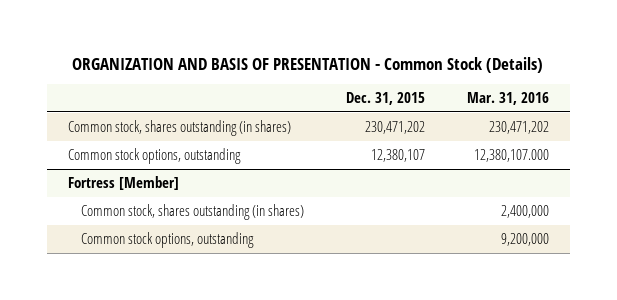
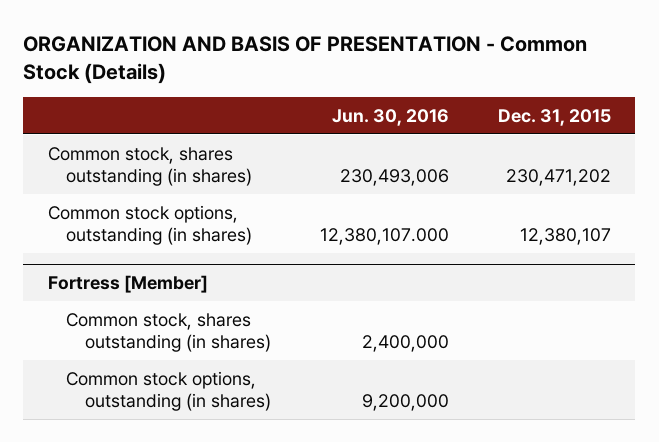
- | Dec. 31, 2015 | Mar. 31, 2016
+ | Jun. 30, 2016 | Dec. 31, 2015
- Common stock options, outstanding | 12,380,107 | 12,380,107.000
+ Common stock options, outstanding (in shares) | 12,380,107.000 | 12,380,107
@ Fortress [Member]
- Common stock options, outstanding | | 9,200,000
+ Common stock options, outstanding (in shares) | 9,200,000 |

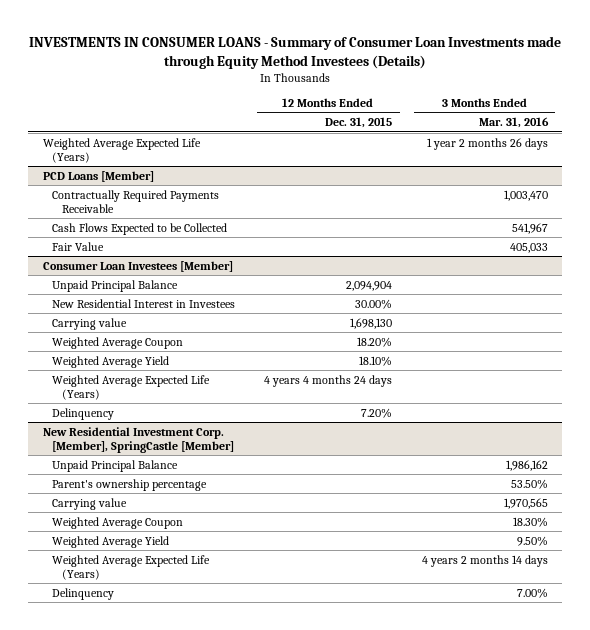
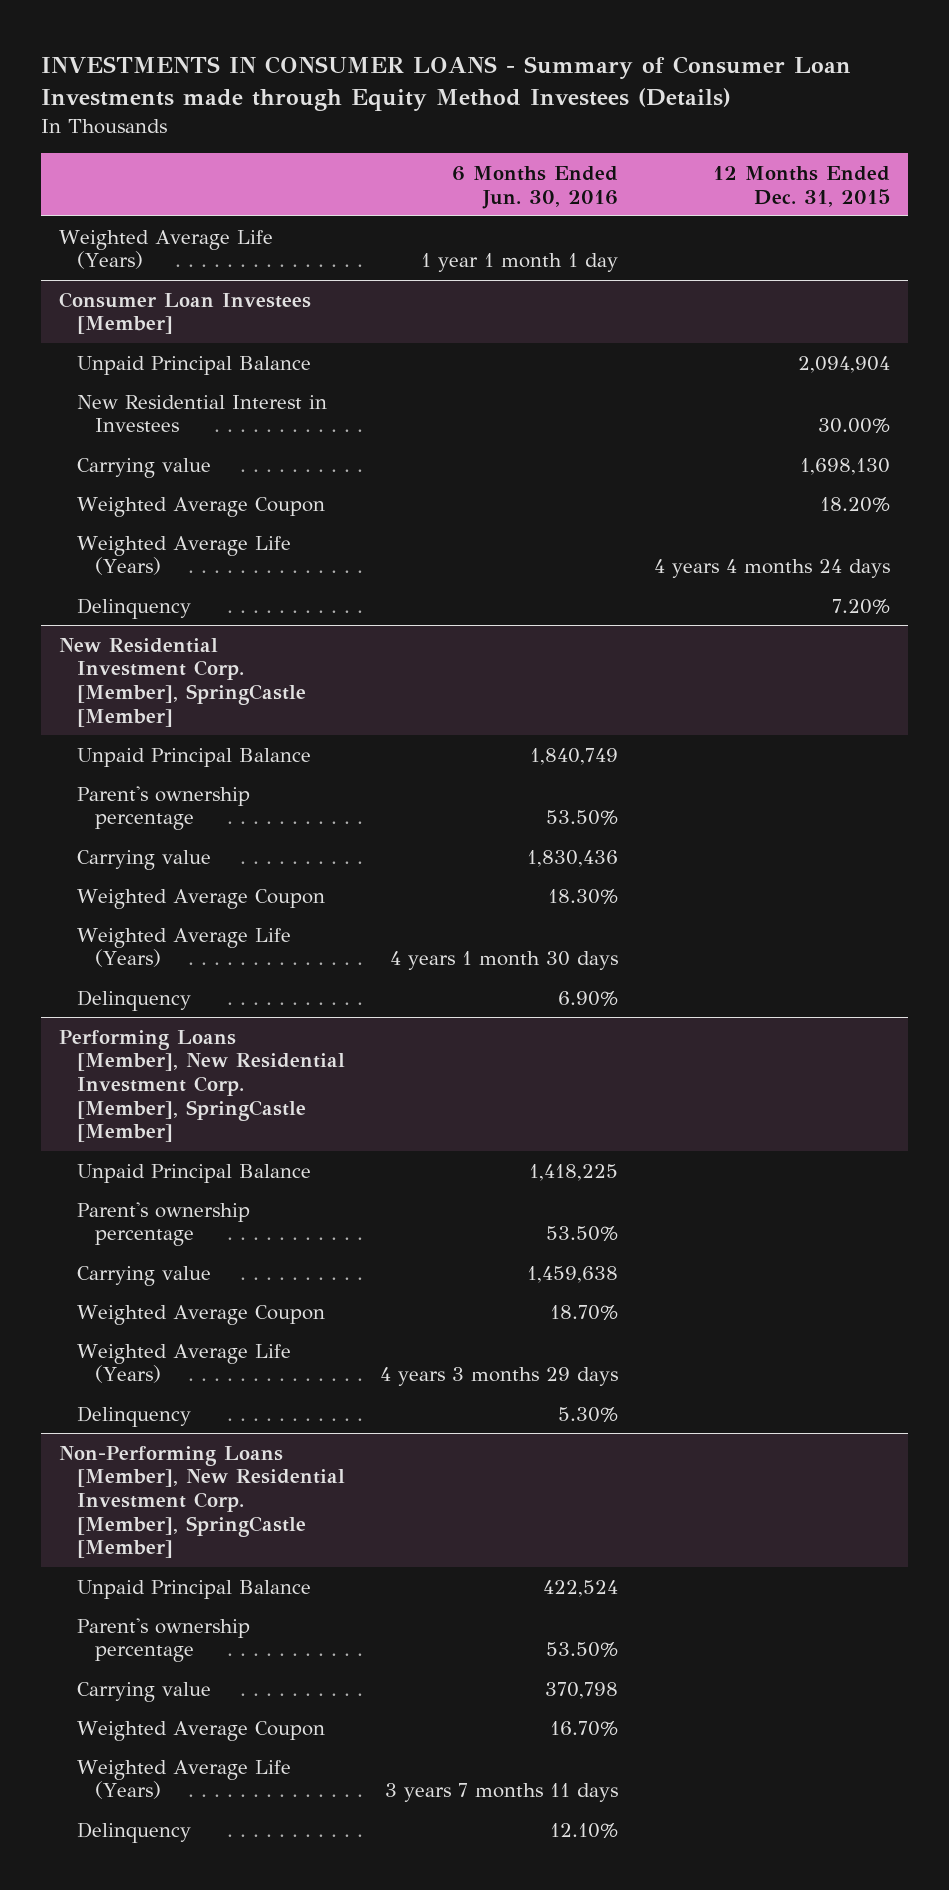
- | 12 Months Ended Dec. 31, 2015 | 3 Months Ended Mar. 31, 2016
+ | 6 Months Ended Jun. 30, 2016 | 12 Months Ended Dec. 31, 2015
- Weighted Average Expected Life (Years) | | 1 year 2 months 26 days
- PCD Loans [Member]
- Contractually Required Payments Receivable | | 1,003,470
- Cash Flows Expected to be Collected | | 541,967
- Fair Value | | 405,033
+ Weighted Average Life (Years) | 1 year 1 month 1 day |
@ Consumer Loan Investees [Member]
- Weighted Average Yield | 18.10% |
- Weighted Average Expected Life (Years) | 4 years 4 months 24 days |
+ Weighted Average Life (Years) | | 4 years 4 months 24 days
@ New Residential Investment Corp. [Member], SpringCastle [Member]
- Weighted Average Yield | | 9.50%
- Weighted Average Expected Life (Years) | | 4 years 2 months 14 days
+ Weighted Average Life (Years) | 4 years 1 month 30 days |
+ Performing Loans [Member], New Residential Investment Corp. [Member], SpringCastle [Member]
+ Unpaid Principal Balance | 1,418,225 |
+ Parent's ownership percentage | 53.50% |
+ Carrying value | 1,459,638 |
+ Weighted Average Coupon | 18.70% |
+ Weighted Average Life (Years) | 4 years 3 months 29 days |
+ Delinquency | 5.30% |
+ Non-Performing Loans [Member], New Residential Investment Corp. [Member], SpringCastle [Member]
+ Unpaid Principal Balance | 422,524 |
+ Parent's ownership percentage | 53.50% |
+ Carrying value | 370,798 |
+ Weighted Average Coupon | 16.70% |
+ Weighted Average Life (Years) | 3 years 7 months 11 days |
+ Delinquency | 12.10% |

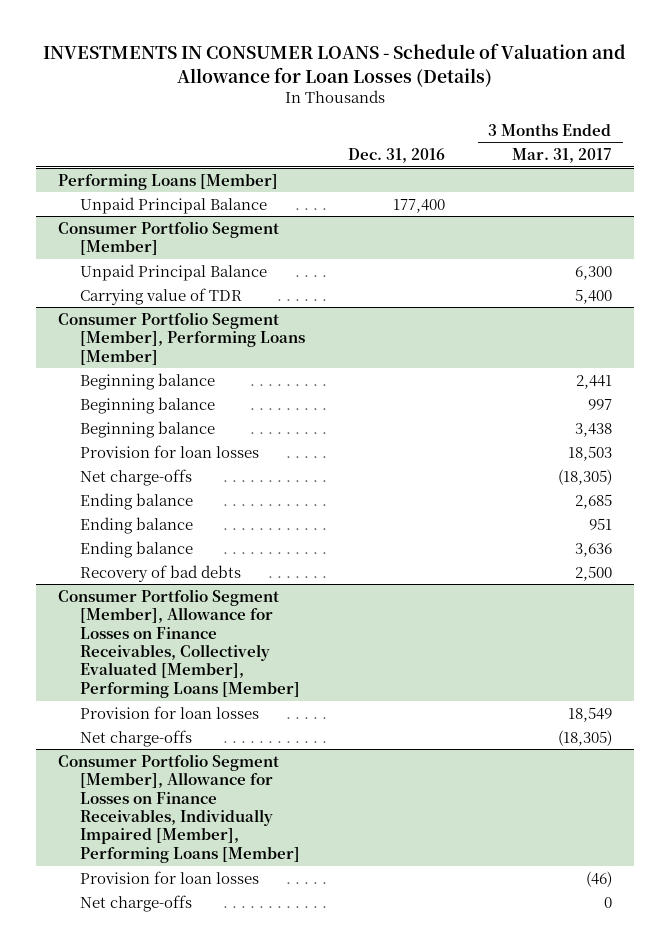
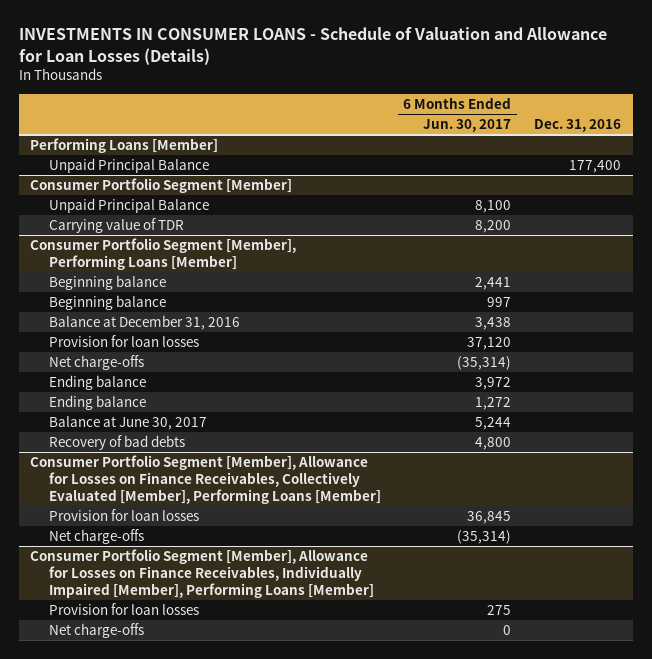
- | Dec. 31, 2016 | 3 Months Ended Mar. 31, 2017
+ | 6 Months Ended Jun. 30, 2017 | Dec. 31, 2016
@ Consumer Portfolio Segment [Member], Performing Loans [Member]
- Beginning balance | | 3,438
+ Balance at December 31, 2016 | 3,438 |
- Ending balance | | 3,636
+ Balance at June 30, 2017 | 5,244 |

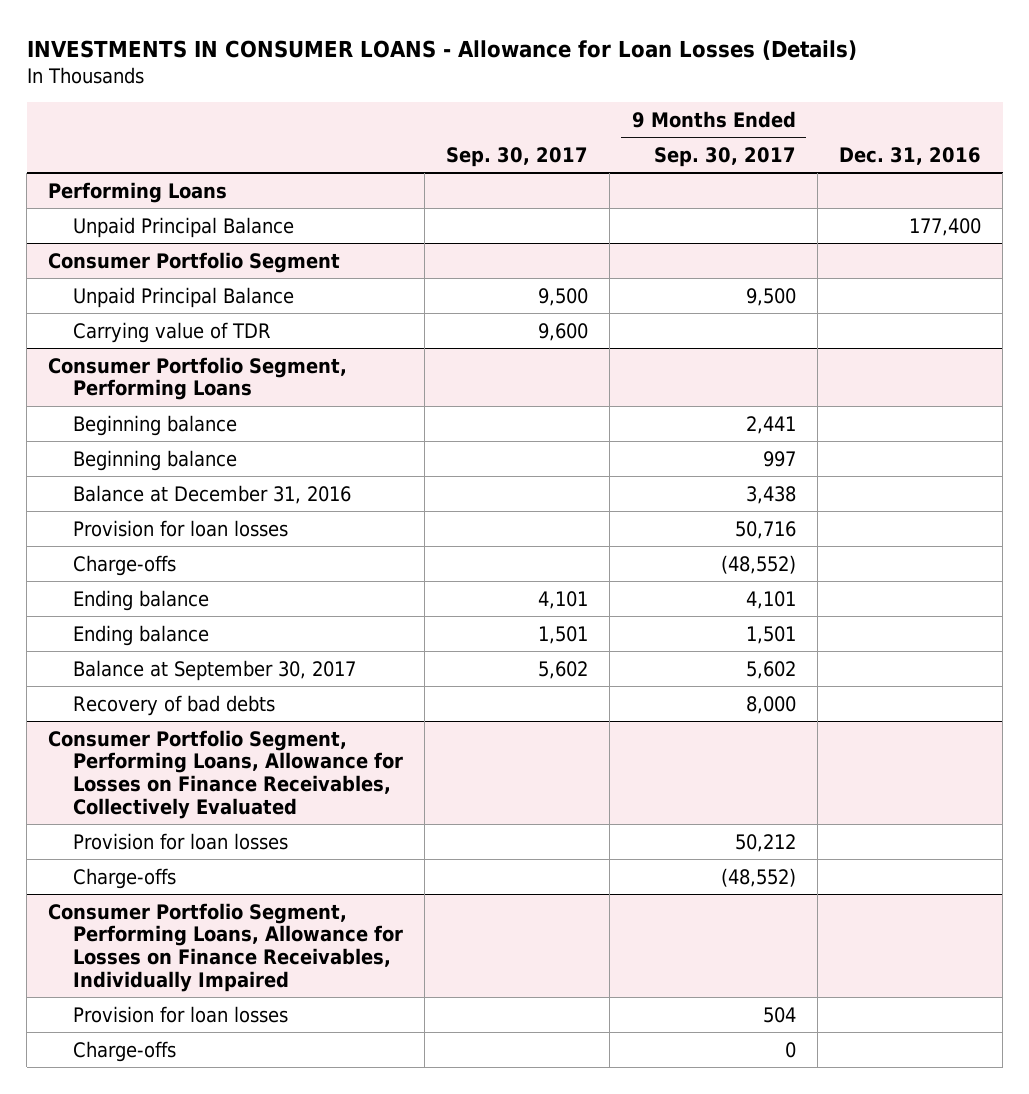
- INVESTMENTS IN CONSUMER LOANS - Schedule of Valuation and Allowance for Loan Losses (Details)
+ INVESTMENTS IN CONSUMER LOANS - Allowance for Loan Losses (Details)
- | 6 Months Ended Jun. 30, 2017 | Dec. 31, 2016
+ | Sep. 30, 2017 | 9 Months Ended Sep. 30, 2017 | Dec. 31, 2016
- Performing Loans [Member]
+ Performing Loans
- Consumer Portfolio Segment [Member]
+ Consumer Portfolio Segment
- Consumer Portfolio Segment [Member], Performing Loans [Member]
+ Consumer Portfolio Segment, Performing Loans
- Net charge-offs | (35,314) |
+ Charge-offs | | (48,552) |
- Balance at June 30, 2017 | 5,244 |
+ Balance at September 30, 2017 | 5,602 | 5,602 |
- Consumer Portfolio Segment [Member], Allowance for Losses on Finance Receivables, Collectively Evaluated [Member], Performing Loans [Member]
+ Consumer Portfolio Segment, Performing Loans, Allowance for Losses on Finance Receivables, Collectively Evaluated
- Net charge-offs | (35,314) |
- Consumer Portfolio Segment [Member], Allowance for Losses on Finance Receivables, Individually Impaired [Member], Performing Loans [Member]
+ Charge-offs | | (48,552) |
+ Consumer Portfolio Segment, Performing Loans, Allowance for Losses on Finance Receivables, Individually Impaired
- Net charge-offs | 0 |
+ Charge-offs | | 0 |

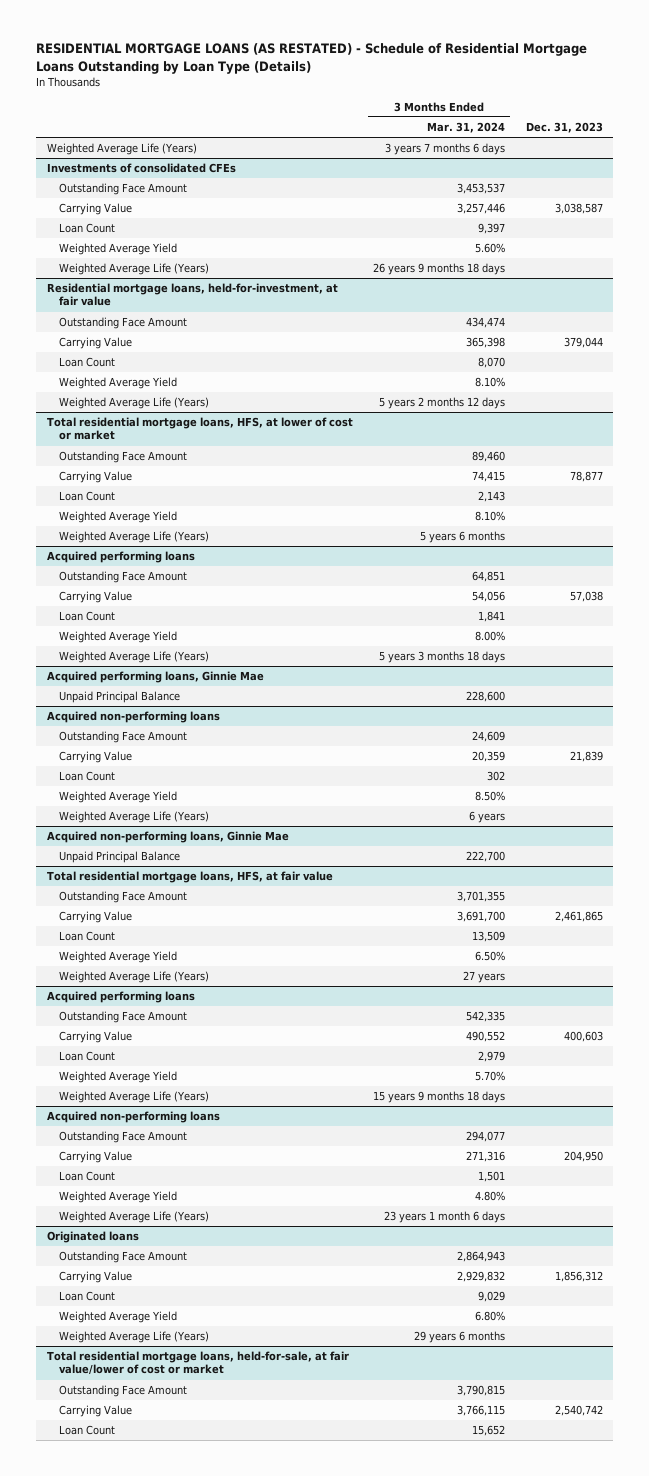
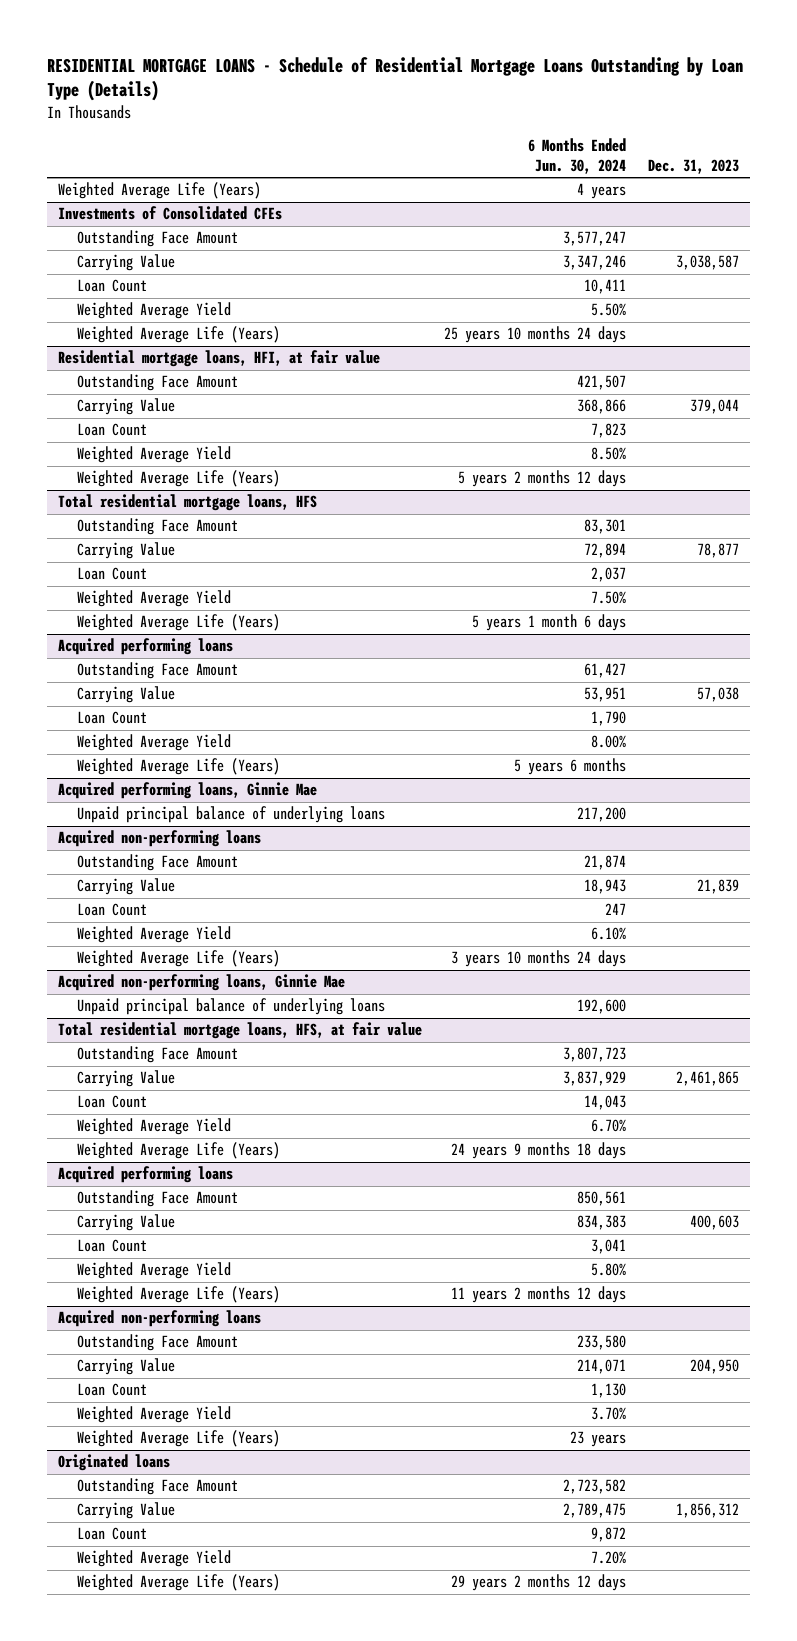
- RESIDENTIAL MORTGAGE LOANS (AS RESTATED) - Schedule of Residential Mortgage Loans Outstanding by Loan Type (Details)
+ RESIDENTIAL MORTGAGE LOANS - Schedule of Residential Mortgage Loans Outstanding by Loan Type (Details)
- | 3 Months Ended Mar. 31, 2024 | Dec. 31, 2023
+ | 6 Months Ended Jun. 30, 2024 | Dec. 31, 2023
- Investments of consolidated CFEs
+ Investments of Consolidated CFEs
- Residential mortgage loans, held-for-investment, at fair value
+ Residential mortgage loans, HFI, at fair value
- Total residential mortgage loans, HFS, at lower of cost or market
+ Total residential mortgage loans, HFS
@ Acquired performing loans, Ginnie Mae
- Unpaid Principal Balance | 228,600 |
+ Unpaid principal balance of underlying loans | 217,200 |
@ Acquired non-performing loans, Ginnie Mae
- Unpaid Principal Balance | 222,700 |
+ Unpaid principal balance of underlying loans | 192,600 |
- Total residential mortgage loans, held-for-sale, at fair value/lower of cost or market
- Outstanding Face Amount | 3,790,815 |
- Carrying Value | 3,766,115 | 2,540,742
- Loan Count | 15,652 |

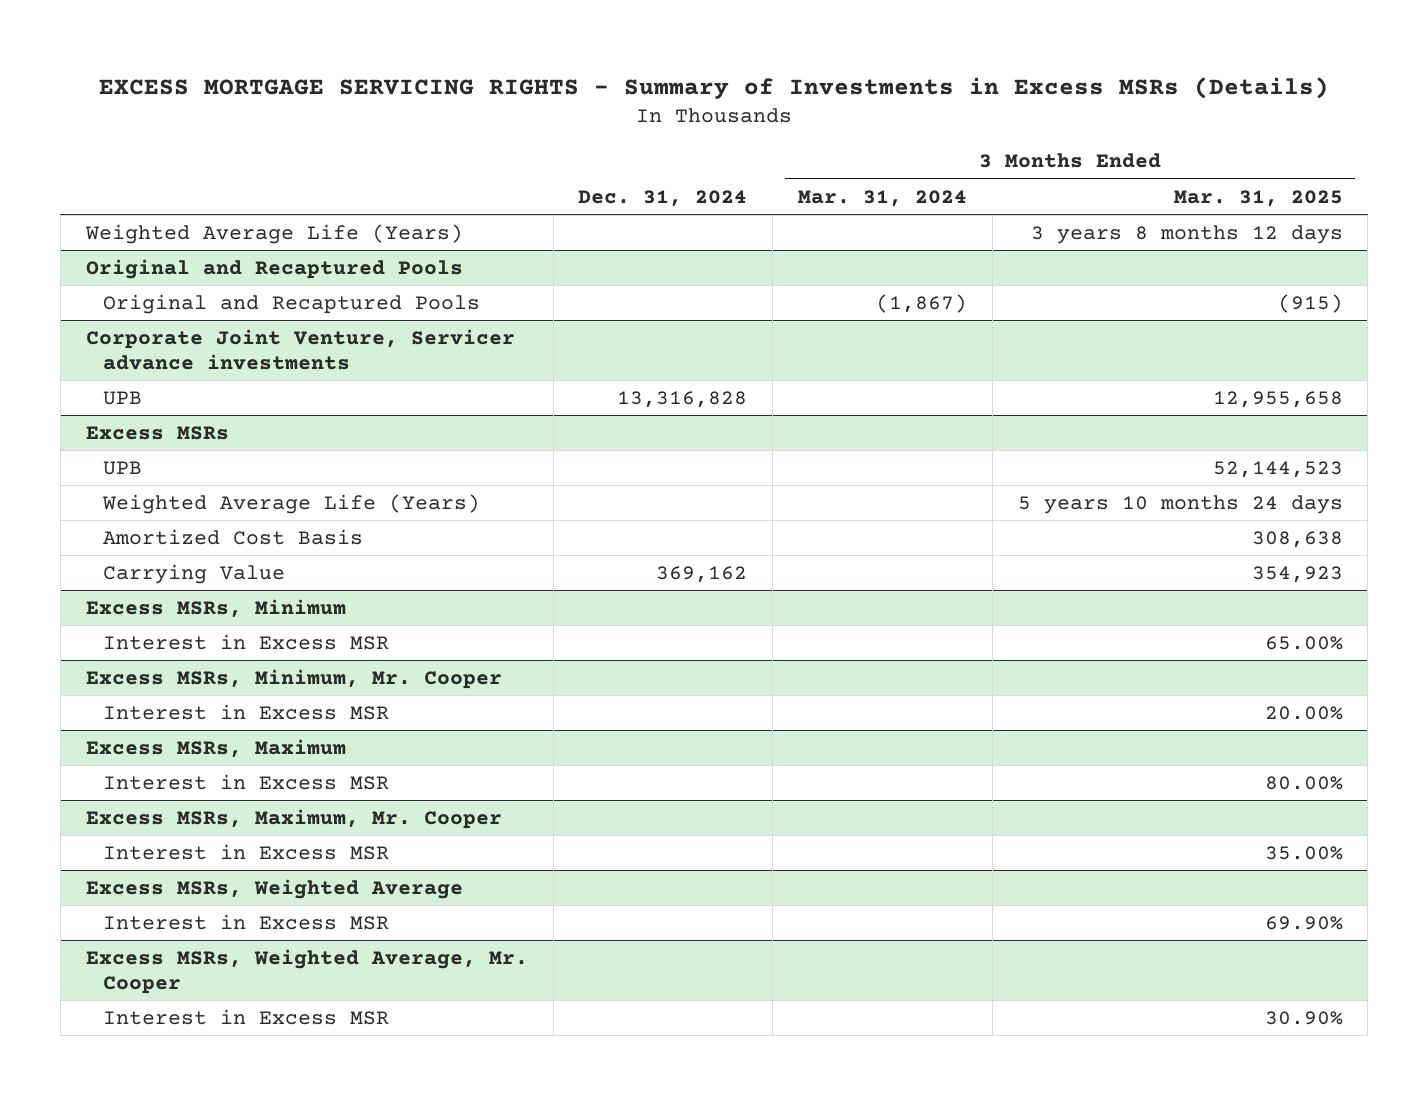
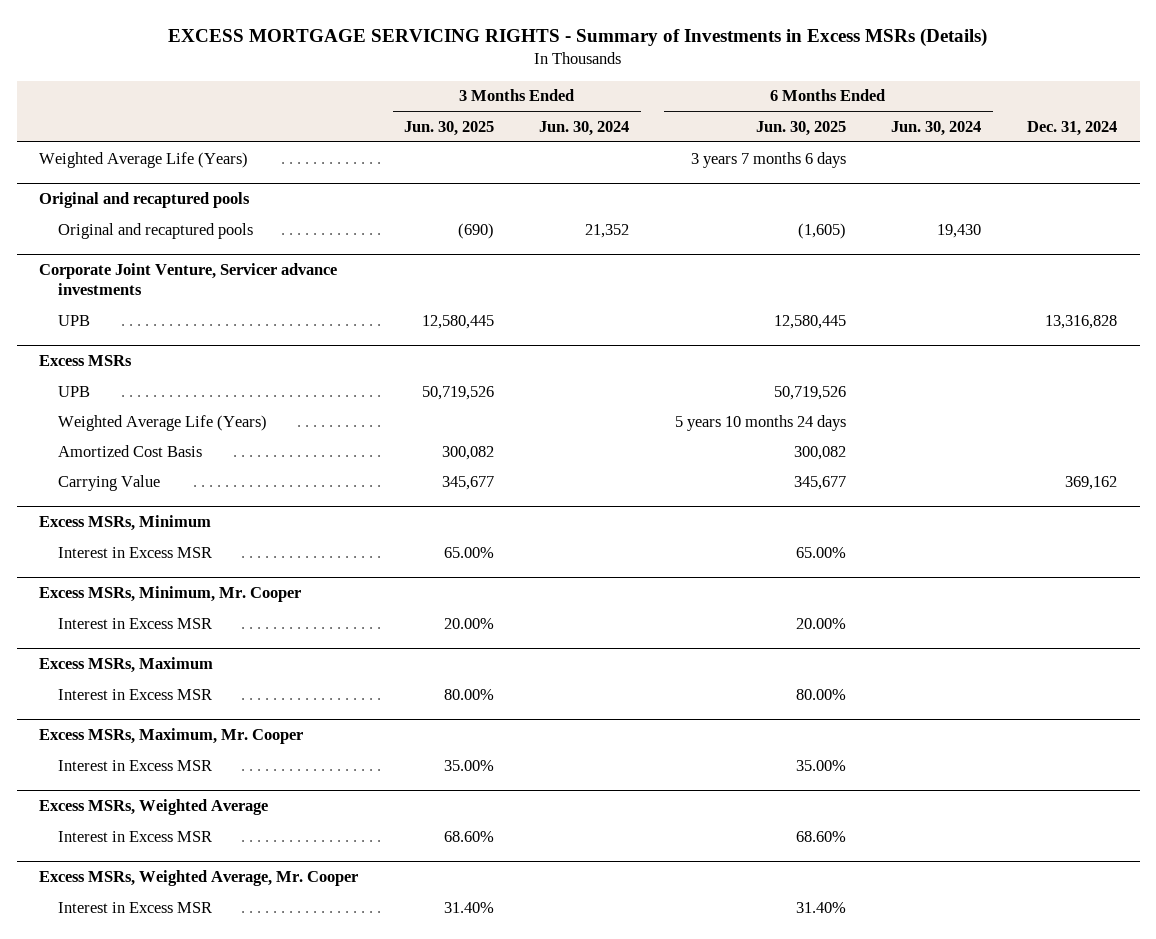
- | Dec. 31, 2024 | 3 Months Ended Mar. 31, 2024 | 3 Months Ended Mar. 31, 2025
+ | 3 Months Ended Jun. 30, 2025 | 3 Months Ended Jun. 30, 2024 | 6 Months Ended Jun. 30, 2025 | 6 Months Ended Jun. 30, 2024 | Dec. 31, 2024
- Original and Recaptured Pools
- Original and Recaptured Pools | | (1,867) | (915)
+ Original and recaptured pools
+ Original and recaptured pools | (690) | 21,352 | (1,605) | 19,430 |

